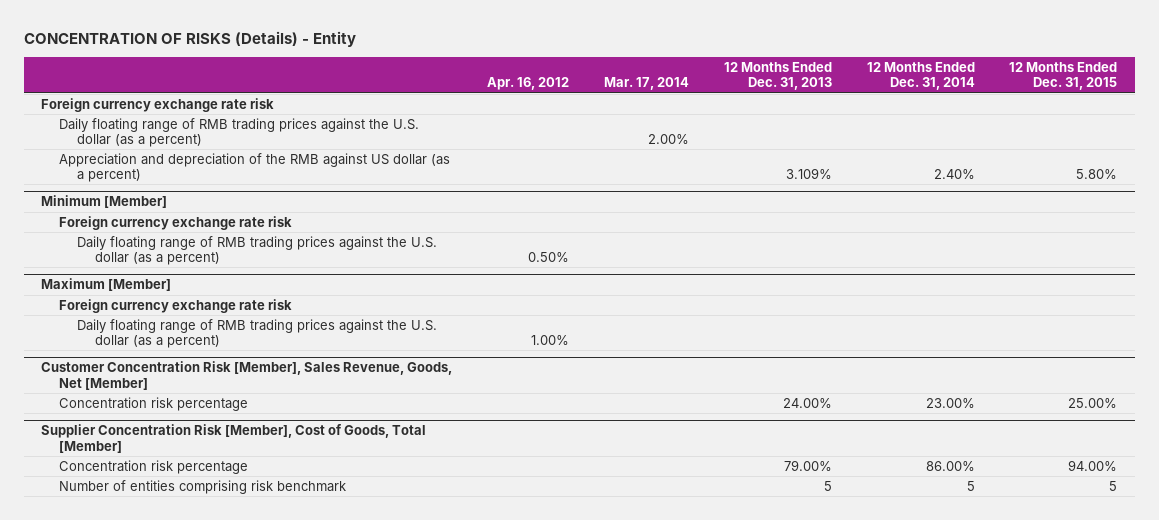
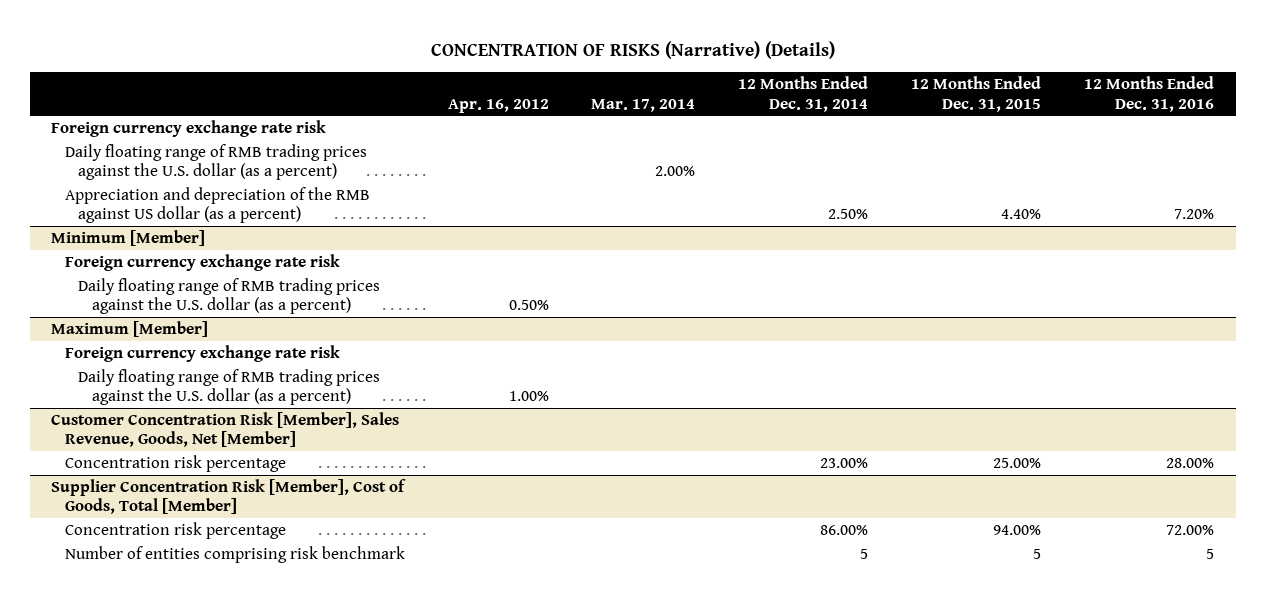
- CONCENTRATION OF RISKS (Details) - Entity
+ CONCENTRATION OF RISKS (Narrative) (Details)
- | Apr. 16, 2012 | Mar. 17, 2014 | 12 Months Ended Dec. 31, 2013 | 12 Months Ended Dec. 31, 2014 | 12 Months Ended Dec. 31, 2015
+ | Apr. 16, 2012 | Mar. 17, 2014 | 12 Months Ended Dec. 31, 2014 | 12 Months Ended Dec. 31, 2015 | 12 Months Ended Dec. 31, 2016
- Appreciation and depreciation of the RMB against US dollar (as a percent) | | | 3.109% | 2.40% | 5.80%
+ Appreciation and depreciation of the RMB against US dollar (as a percent) | | | 2.50% | 4.40% | 7.20%

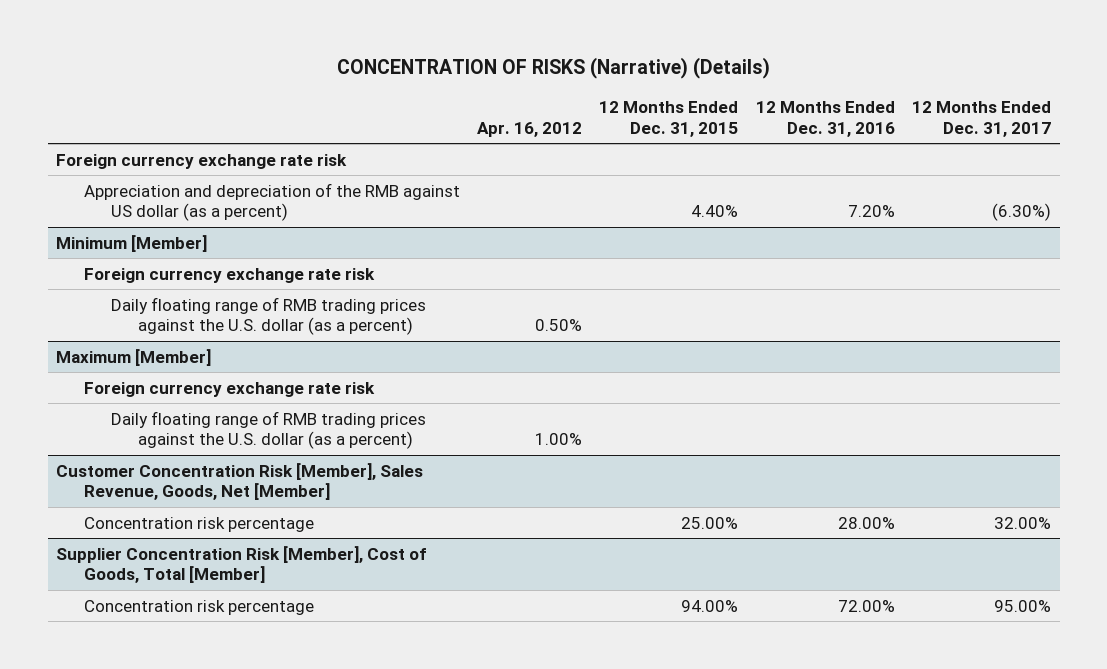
- | Apr. 16, 2012 | Mar. 17, 2014 | 12 Months Ended Dec. 31, 2014 | 12 Months Ended Dec. 31, 2015 | 12 Months Ended Dec. 31, 2016
+ | Apr. 16, 2012 | 12 Months Ended Dec. 31, 2015 | 12 Months Ended Dec. 31, 2016 | 12 Months Ended Dec. 31, 2017
- Daily floating range of RMB trading prices against the U.S. dollar (as a percent) | | 2.00% | | |
@ Supplier Concentration Risk [Member], Cost of Goods, Total [Member]
- Number of entities comprising risk benchmark | | | 5 | 5 | 5

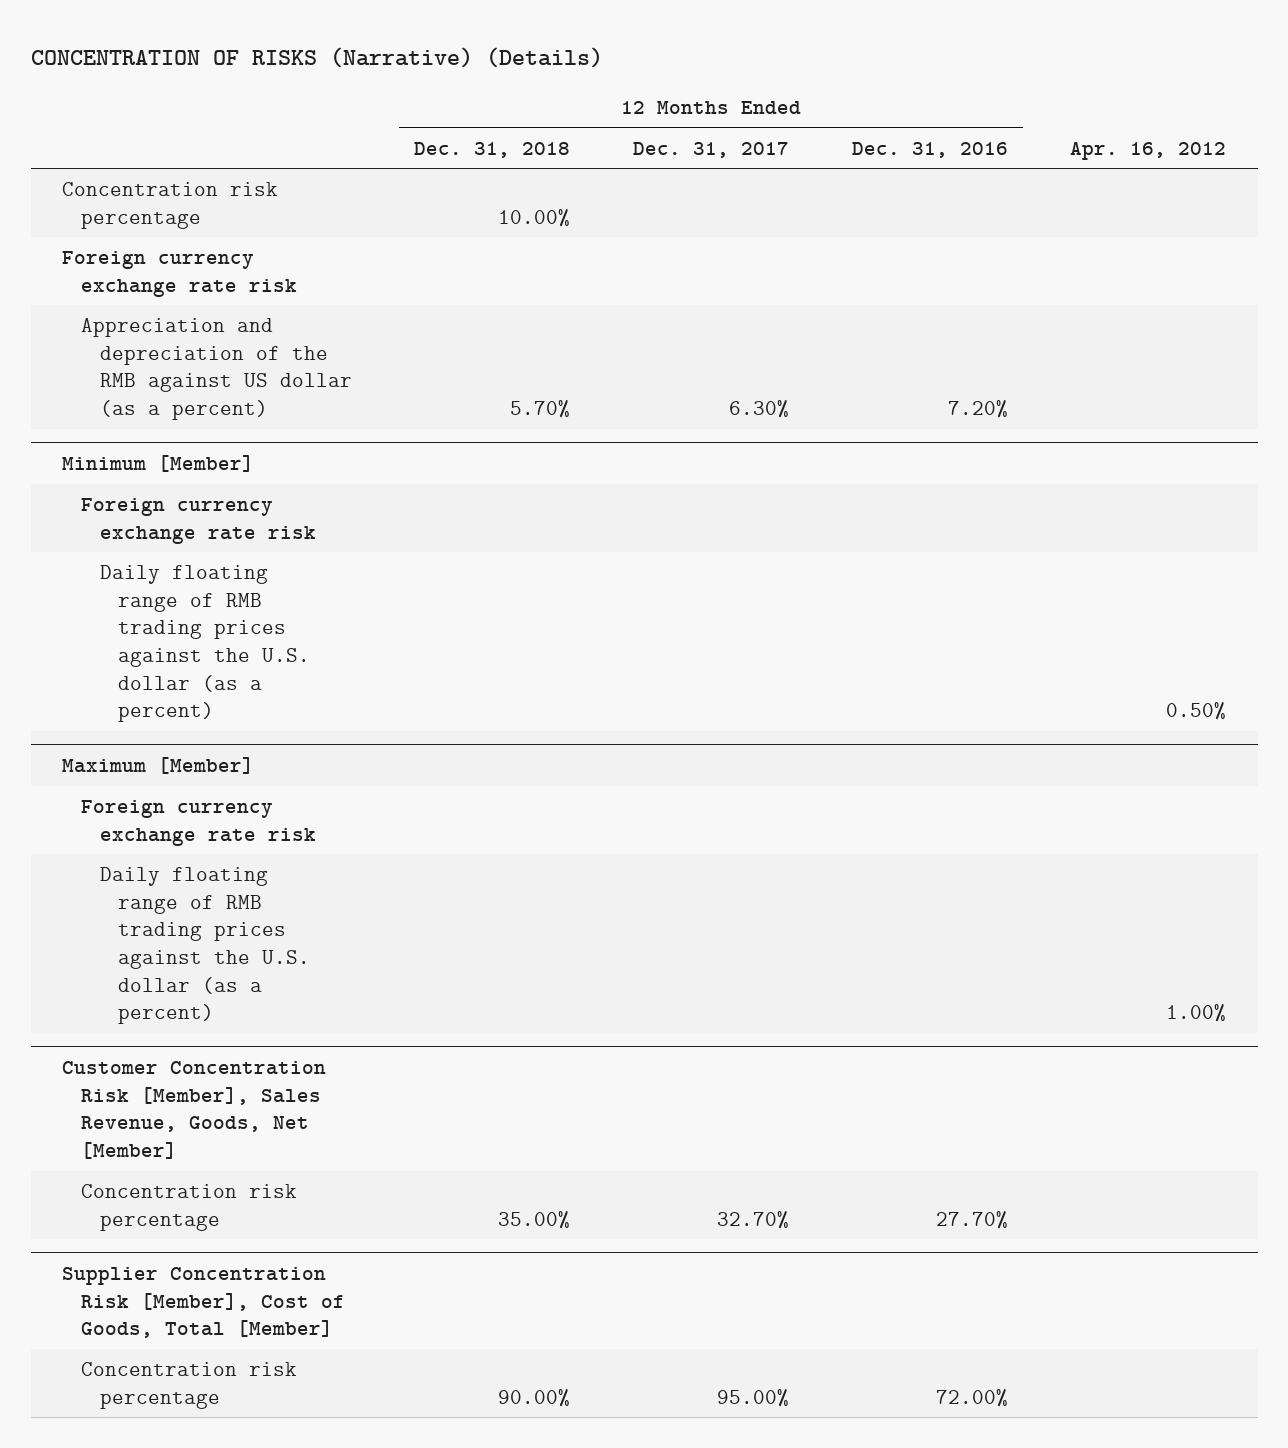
- | Apr. 16, 2012 | 12 Months Ended Dec. 31, 2015 | 12 Months Ended Dec. 31, 2016 | 12 Months Ended Dec. 31, 2017
+ | 12 Months Ended Dec. 31, 2018 | 12 Months Ended Dec. 31, 2017 | 12 Months Ended Dec. 31, 2016 | Apr. 16, 2012
+ Concentration risk percentage | 10.00% | | |
- Appreciation and depreciation of the RMB against US dollar (as a percent) | | 4.40% | 7.20% | (6.30%)
+ Appreciation and depreciation of the RMB against US dollar (as a percent) | 5.70% | 6.30% | 7.20% |
@ Customer Concentration Risk [Member], Sales Revenue, Goods, Net [Member]
- Concentration risk percentage | | 25.00% | 28.00% | 32.00%
+ Concentration risk percentage | 35.00% | 32.70% | 27.70% |

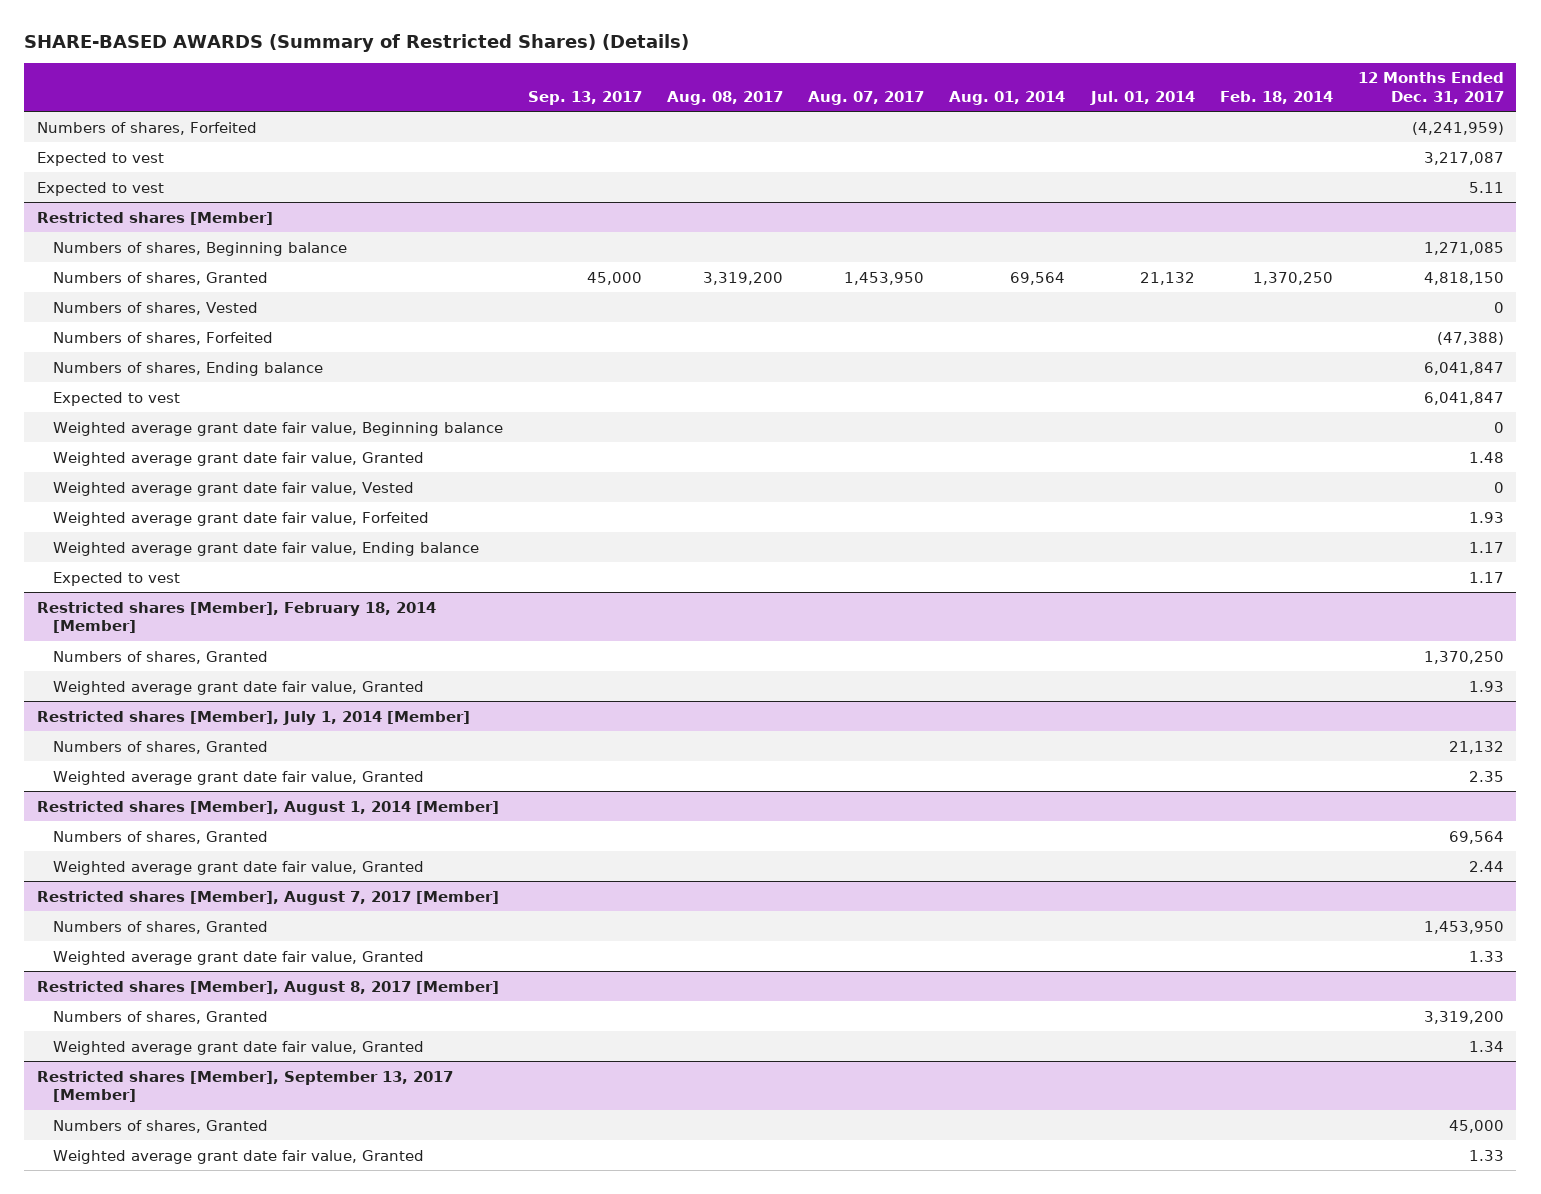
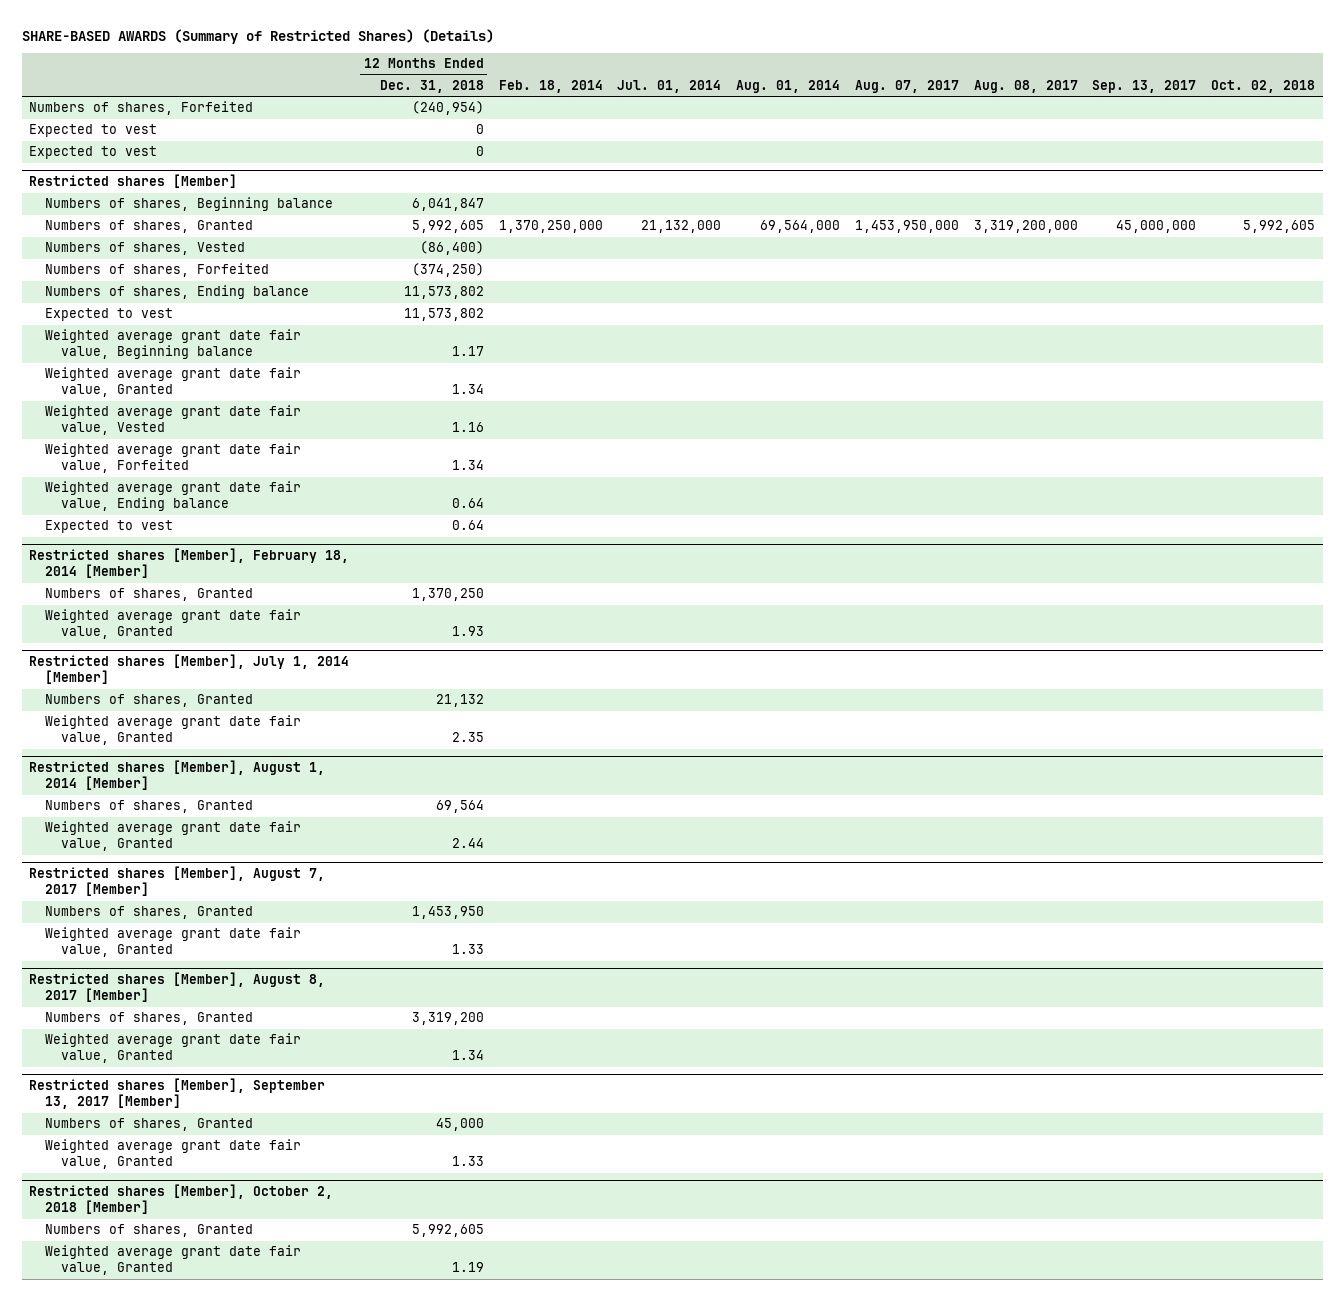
- | Sep. 13, 2017 | Aug. 08, 2017 | Aug. 07, 2017 | Aug. 01, 2014 | Jul. 01, 2014 | Feb. 18, 2014 | 12 Months Ended Dec. 31, 2017
+ | 12 Months Ended Dec. 31, 2018 | Feb. 18, 2014 | Jul. 01, 2014 | Aug. 01, 2014 | Aug. 07, 2017 | Aug. 08, 2017 | Sep. 13, 2017 | Oct. 02, 2018
@ Restricted shares [Member]
- Numbers of shares, Granted | 45,000 | 3,319,200 | 1,453,950 | 69,564 | 21,132 | 1,370,250 | 4,818,150
+ Numbers of shares, Granted | 5,992,605 | 1,370,250,000 | 21,132,000 | 69,564,000 | 1,453,950,000 | 3,319,200,000 | 45,000,000 | 5,992,605
+ Restricted shares [Member], October 2, 2018 [Member]
+ Numbers of shares, Granted | 5,992,605 | | | | | | |
+ Weighted average grant date fair value, Granted | 1.19 | | | | | | |

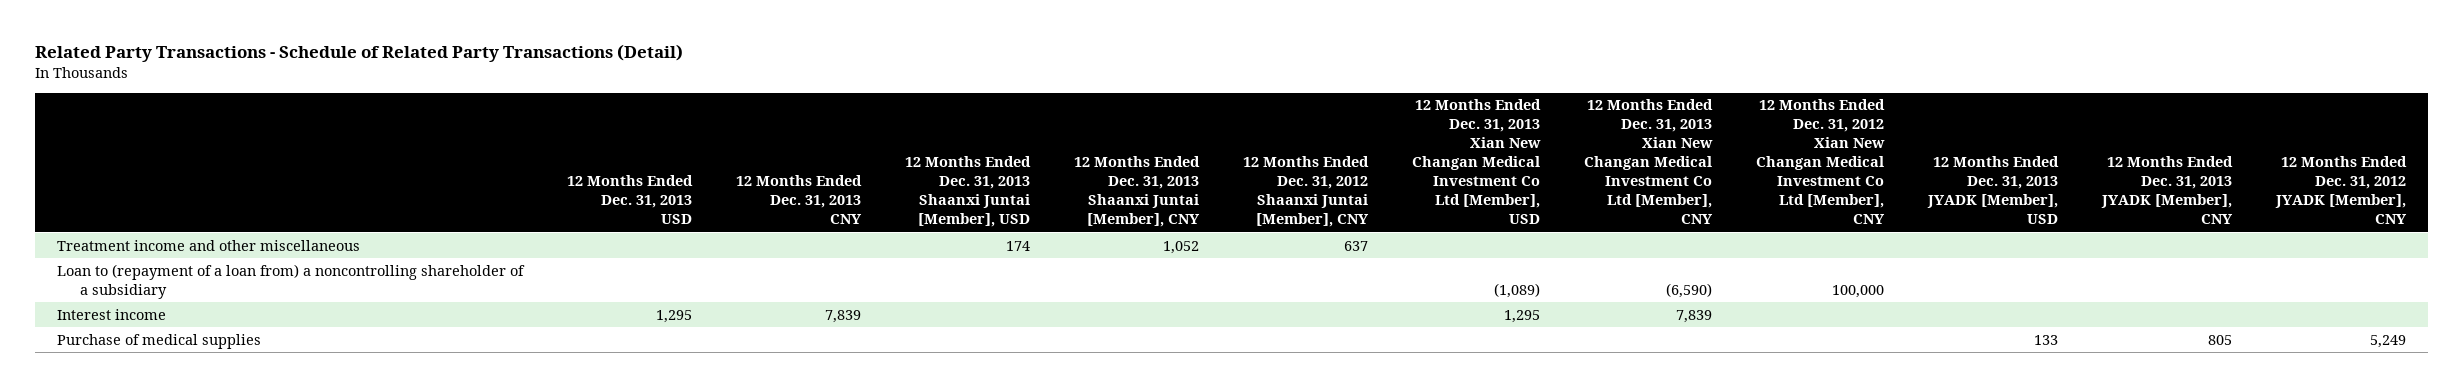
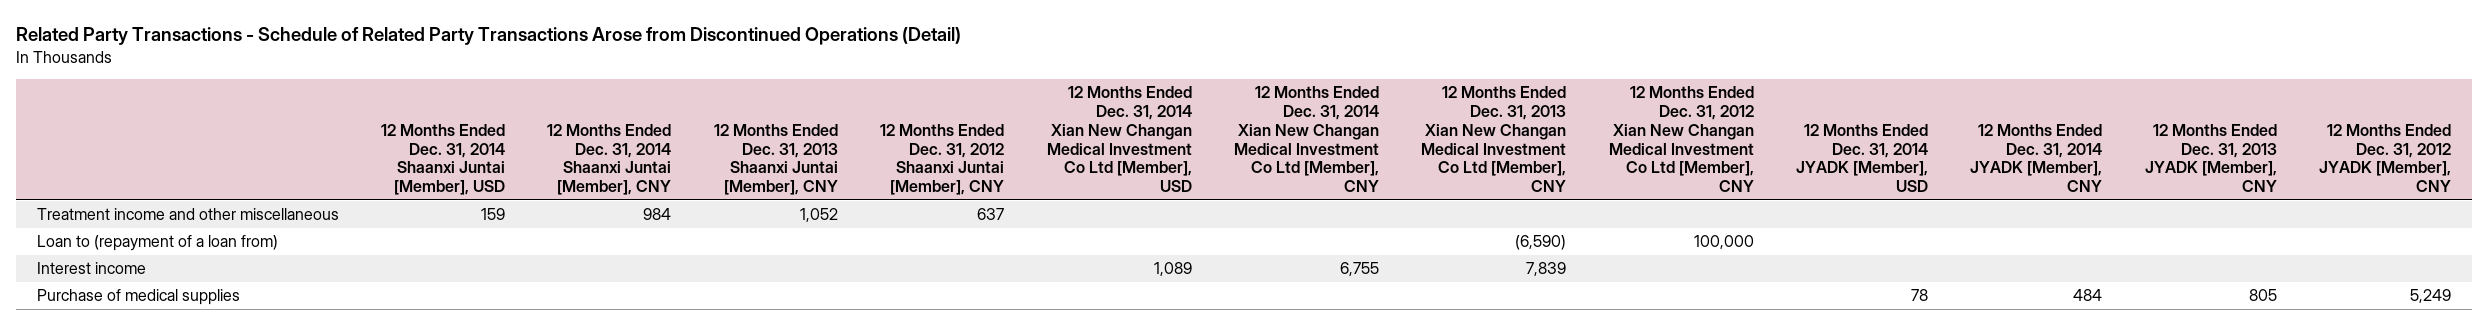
- Related Party Transactions - Schedule of Related Party Transactions (Detail)
+ Related Party Transactions - Schedule of Related Party Transactions Arose from Discontinued Operations (Detail)
- | 12 Months Ended Dec. 31, 2013 USD | 12 Months Ended Dec. 31, 2013 CNY | 12 Months Ended Dec. 31, 2013 Shaanxi Juntai [Member], USD | 12 Months Ended Dec. 31, 2013 Shaanxi Juntai [Member], CNY | 12 Months Ended Dec. 31, 2012 Shaanxi Juntai [Member], CNY | 12 Months Ended Dec. 31, 2013 Xian New Changan Medical Investment Co Ltd [Member], USD | 12 Months Ended Dec. 31, 2013 Xian New Changan Medical Investment Co Ltd [Member], CNY | 12 Months Ended Dec. 31, 2012 Xian New Changan Medical Investment Co Ltd [Member], CNY | 12 Months Ended Dec. 31, 2013 JYADK [Member], USD | 12 Months Ended Dec. 31, 2013 JYADK [Member], CNY | 12 Months Ended Dec. 31, 2012 JYADK [Member], CNY
+ | 12 Months Ended Dec. 31, 2014 Shaanxi Juntai [Member], USD | 12 Months Ended Dec. 31, 2014 Shaanxi Juntai [Member], CNY | 12 Months Ended Dec. 31, 2013 Shaanxi Juntai [Member], CNY | 12 Months Ended Dec. 31, 2012 Shaanxi Juntai [Member], CNY | 12 Months Ended Dec. 31, 2014 Xian New Changan Medical Investment Co Ltd [Member], USD | 12 Months Ended Dec. 31, 2014 Xian New Changan Medical Investment Co Ltd [Member], CNY | 12 Months Ended Dec. 31, 2013 Xian New Changan Medical Investment Co Ltd [Member], CNY | 12 Months Ended Dec. 31, 2012 Xian New Changan Medical Investment Co Ltd [Member], CNY | 12 Months Ended Dec. 31, 2014 JYADK [Member], USD | 12 Months Ended Dec. 31, 2014 JYADK [Member], CNY | 12 Months Ended Dec. 31, 2013 JYADK [Member], CNY | 12 Months Ended Dec. 31, 2012 JYADK [Member], CNY
- Loan to (repayment of a loan from) a noncontrolling shareholder of a subsidiary | | | | | | (1,089) | (6,590) | 100,000 | | |
+ Loan to (repayment of a loan from) | | | | | | | (6,590) | 100,000 | | | |

